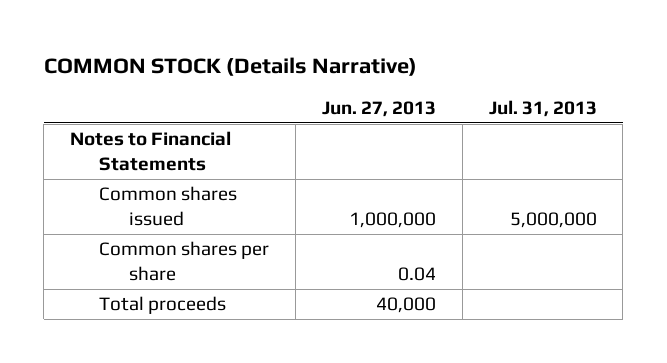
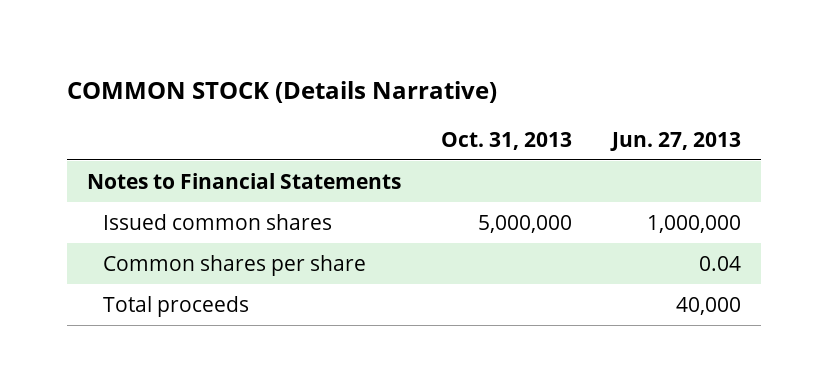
- | Jun. 27, 2013 | Jul. 31, 2013
+ | Oct. 31, 2013 | Jun. 27, 2013
- Common shares issued | 1,000,000 | 5,000,000
+ Issued common shares | 5,000,000 | 1,000,000

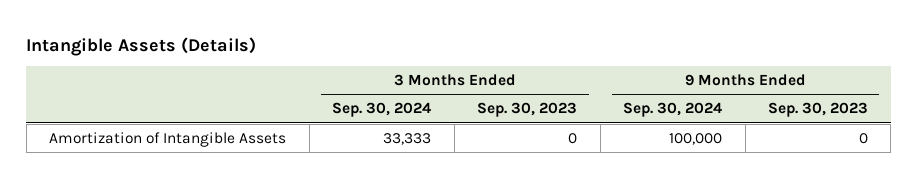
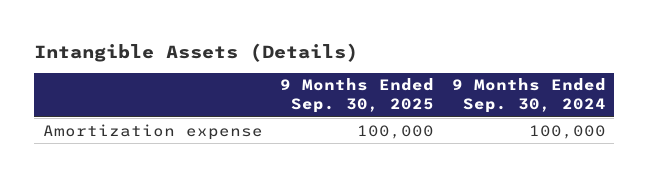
- | 3 Months Ended Sep. 30, 2024 | 3 Months Ended Sep. 30, 2023 | 9 Months Ended Sep. 30, 2024 | 9 Months Ended Sep. 30, 2023
+ | 9 Months Ended Sep. 30, 2025 | 9 Months Ended Sep. 30, 2024
- Amortization of Intangible Assets | 33,333 | 0 | 100,000 | 0
+ Amortization expense | 100,000 | 100,000

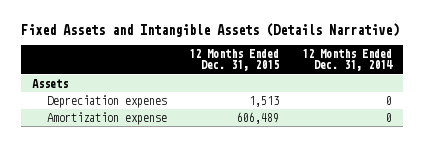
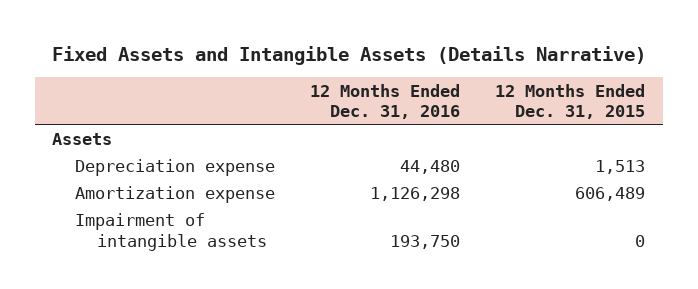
- | 12 Months Ended Dec. 31, 2015 | 12 Months Ended Dec. 31, 2014
+ | 12 Months Ended Dec. 31, 2016 | 12 Months Ended Dec. 31, 2015
- Depreciation expenes | 1,513 | 0
+ Depreciation expense | 44,480 | 1,513
+ Impairment of intangible assets | 193,750 | 0

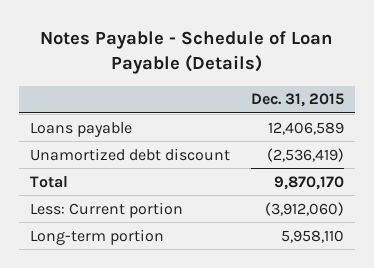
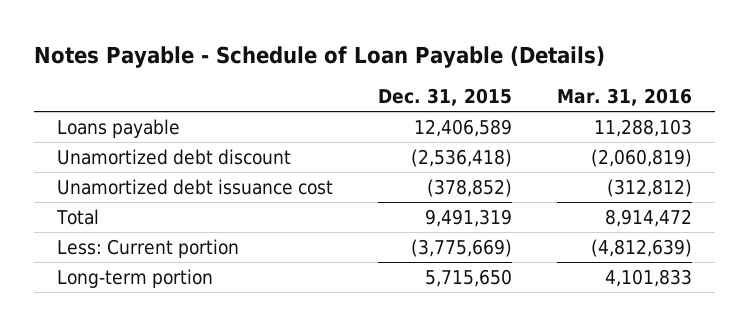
- | Dec. 31, 2015
+ | Dec. 31, 2015 | Mar. 31, 2016
- Unamortized debt discount | (2,536,419)
- Total | 9,870,170
- Less: Current portion | (3,912,060)
- Long-term portion | 5,958,110
+ Unamortized debt discount | (2,536,418) | (2,060,819)
+ Unamortized debt issuance cost | (378,852) | (312,812)
+ Total | 9,491,319 | 8,914,472
+ Less: Current portion | (3,775,669) | (4,812,639)
+ Long-term portion | 5,715,650 | 4,101,833

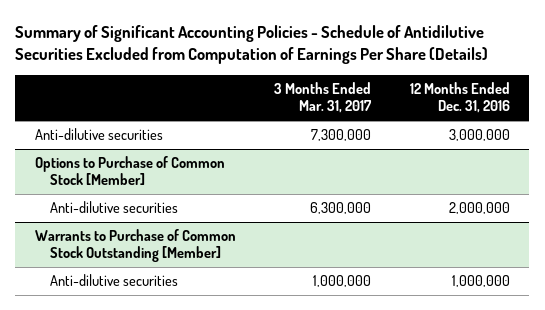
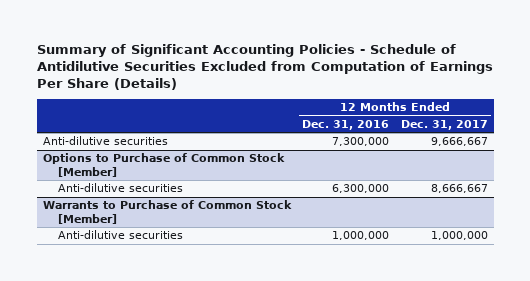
- | 3 Months Ended Mar. 31, 2017 | 12 Months Ended Dec. 31, 2016
+ | 12 Months Ended Dec. 31, 2016 | 12 Months Ended Dec. 31, 2017
- Anti-dilutive securities | 7,300,000 | 3,000,000
+ Anti-dilutive securities | 7,300,000 | 9,666,667
@ Options to Purchase of Common Stock [Member]
- Anti-dilutive securities | 6,300,000 | 2,000,000
- Warrants to Purchase of Common Stock Outstanding [Member]
@ Options to Purchase of Common Stock [Member]
+ Anti-dilutive securities | 6,300,000 | 8,666,667
+ Warrants to Purchase of Common Stock [Member]

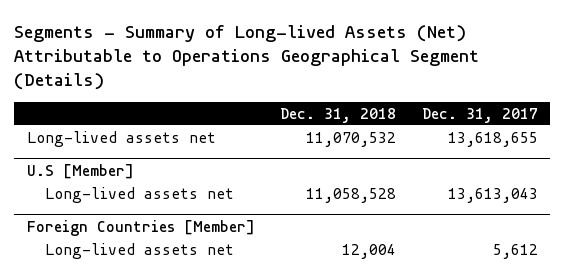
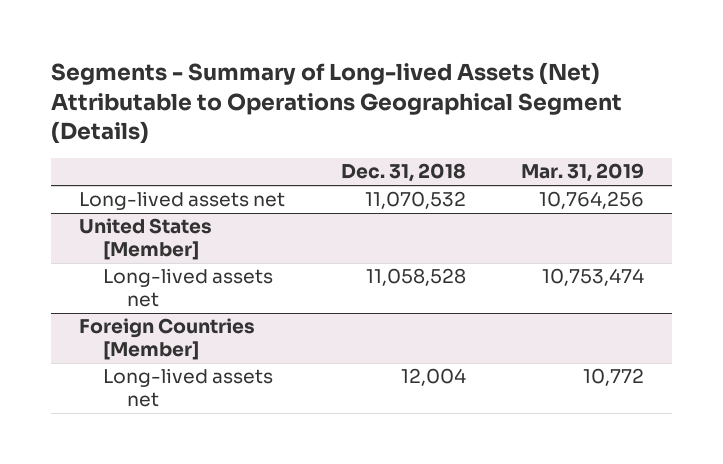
- | Dec. 31, 2018 | Dec. 31, 2017
+ | Dec. 31, 2018 | Mar. 31, 2019
- U.S [Member]
+ United States [Member]

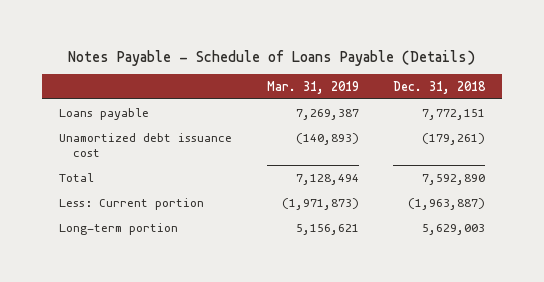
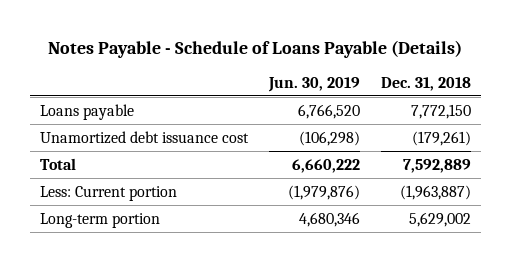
- | Mar. 31, 2019 | Dec. 31, 2018
+ | Jun. 30, 2019 | Dec. 31, 2018
- Loans payable | 7,269,387 | 7,772,151
+ Loans payable | 6,766,520 | 7,772,150
- Total | 7,128,494 | 7,592,890
+ Total | 6,660,222 | 7,592,889
- Long-term portion | 5,156,621 | 5,629,003
+ Long-term portion | 4,680,346 | 5,629,002

